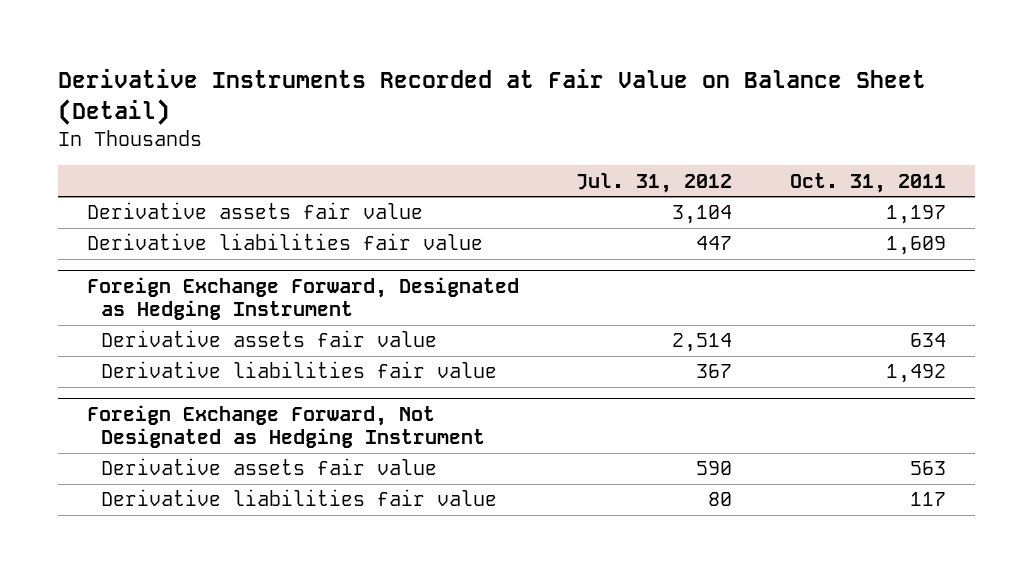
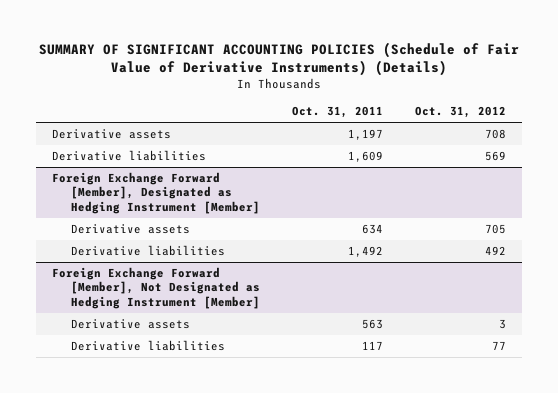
- Derivative Instruments Recorded at Fair Value on Balance Sheet (Detail)
+ SUMMARY OF SIGNIFICANT ACCOUNTING POLICIES (Schedule of Fair Value of Derivative Instruments) (Details)
- | Jul. 31, 2012 | Oct. 31, 2011
+ | Oct. 31, 2011 | Oct. 31, 2012
- Derivative assets fair value | 3,104 | 1,197
- Derivative liabilities fair value | 447 | 1,609
- Foreign Exchange Forward, Designated as Hedging Instrument
- Derivative assets fair value | 2,514 | 634
- Derivative liabilities fair value | 367 | 1,492
- Foreign Exchange Forward, Not Designated as Hedging Instrument
- Derivative assets fair value | 590 | 563
- Derivative liabilities fair value | 80 | 117
+ Derivative assets | 1,197 | 708
+ Derivative liabilities | 1,609 | 569
+ Foreign Exchange Forward [Member], Designated as Hedging Instrument [Member]
+ Derivative assets | 634 | 705
+ Derivative liabilities | 1,492 | 492
+ Foreign Exchange Forward [Member], Not Designated as Hedging Instrument [Member]
+ Derivative assets | 563 | 3
+ Derivative liabilities | 117 | 77

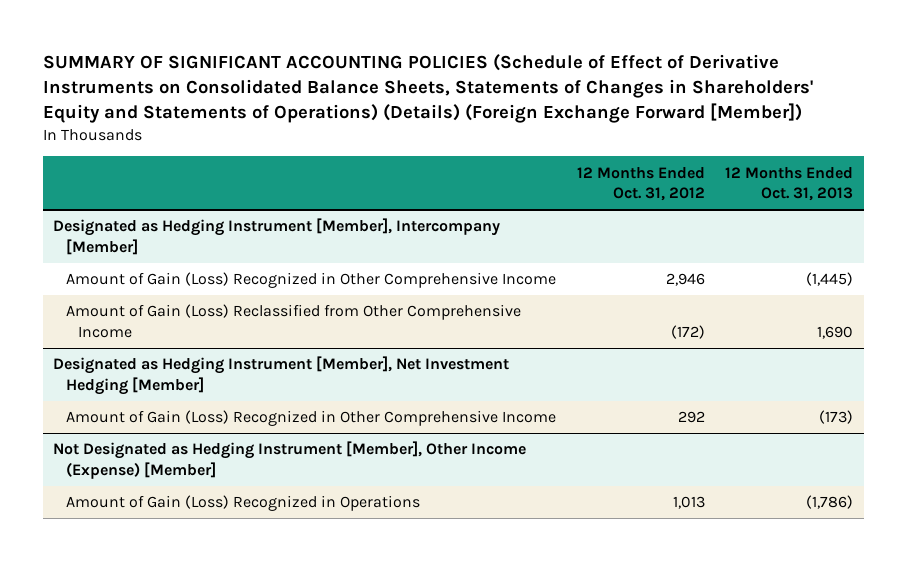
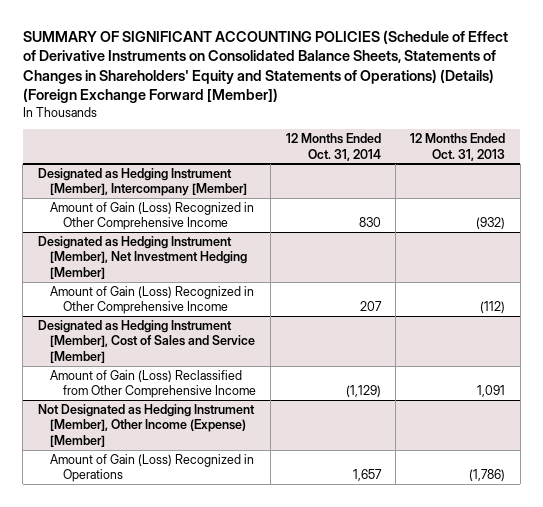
- | 12 Months Ended Oct. 31, 2012 | 12 Months Ended Oct. 31, 2013
+ | 12 Months Ended Oct. 31, 2014 | 12 Months Ended Oct. 31, 2013
@ Designated as Hedging Instrument [Member], Intercompany [Member]
- Amount of Gain (Loss) Recognized in Other Comprehensive Income | 2,946 | (1,445)
- Amount of Gain (Loss) Reclassified from Other Comprehensive Income | (172) | 1,690
+ Amount of Gain (Loss) Recognized in Other Comprehensive Income | 830 | (932)
@ Designated as Hedging Instrument [Member], Net Investment Hedging [Member]
- Amount of Gain (Loss) Recognized in Other Comprehensive Income | 292 | (173)
+ Amount of Gain (Loss) Recognized in Other Comprehensive Income | 207 | (112)
+ Designated as Hedging Instrument [Member], Cost of Sales and Service [Member]
+ Amount of Gain (Loss) Reclassified from Other Comprehensive Income | (1,129) | 1,091

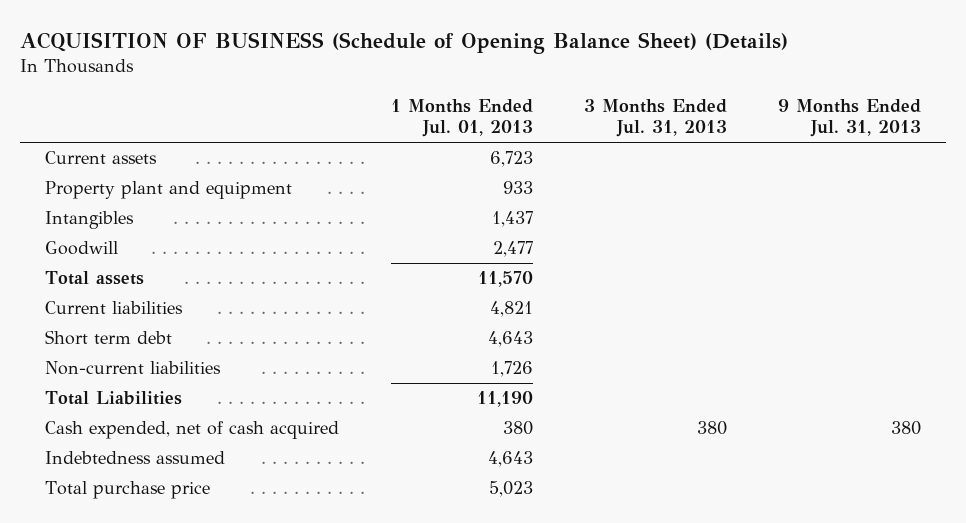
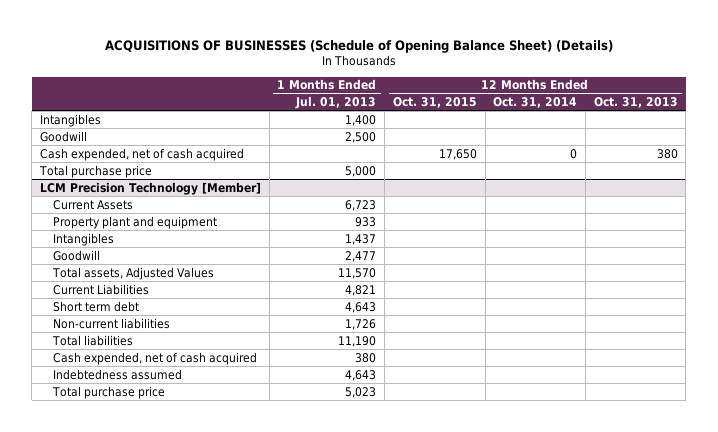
- ACQUISITION OF BUSINESS (Schedule of Opening Balance Sheet) (Details)
+ ACQUISITIONS OF BUSINESSES (Schedule of Opening Balance Sheet) (Details)
- | 1 Months Ended Jul. 01, 2013 | 3 Months Ended Jul. 31, 2013 | 9 Months Ended Jul. 31, 2013
+ | 1 Months Ended Jul. 01, 2013 | 12 Months Ended Oct. 31, 2015 | 12 Months Ended Oct. 31, 2014 | 12 Months Ended Oct. 31, 2013
- Current assets | 6,723 | |
+ Intangibles | 1,400 | | |
+ Goodwill | 2,500 | | |
+ Cash expended, net of cash acquired | | 17,650 | 0 | 380
+ Total purchase price | 5,000 | | |
+ LCM Precision Technology [Member]
+ Current Assets | 6,723 | | |
- Total assets | 11,570 | |
- Current liabilities | 4,821 | |
+ Total assets, Adjusted Values | 11,570 | | |
+ Current Liabilities | 4,821 | | |
- Total Liabilities | 11,190 | |
+ Total liabilities | 11,190 | | |

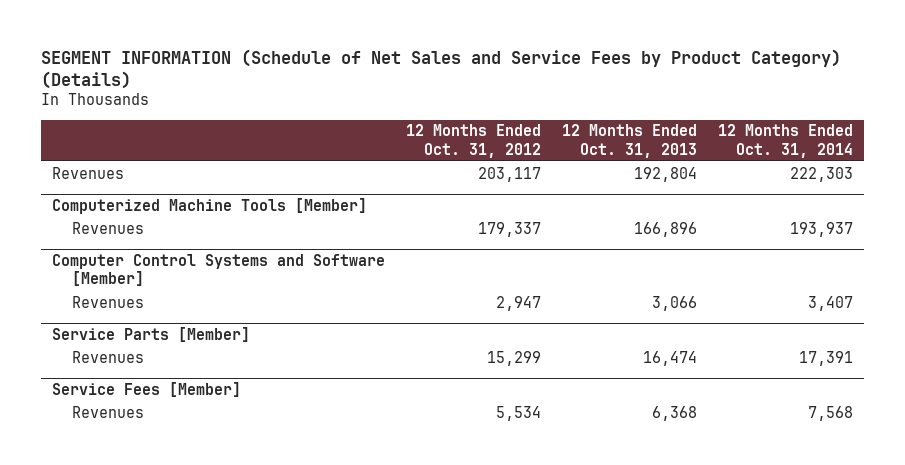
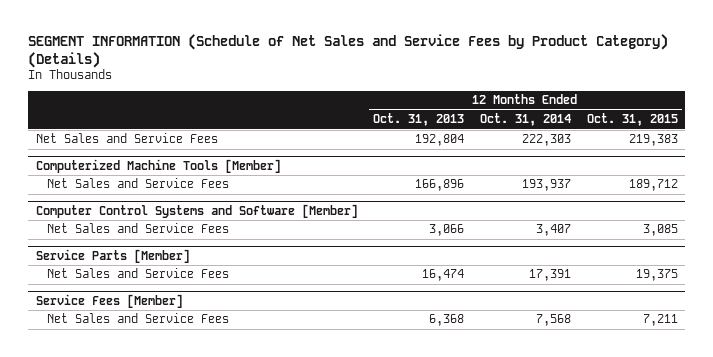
- | 12 Months Ended Oct. 31, 2012 | 12 Months Ended Oct. 31, 2013 | 12 Months Ended Oct. 31, 2014
+ | 12 Months Ended Oct. 31, 2013 | 12 Months Ended Oct. 31, 2014 | 12 Months Ended Oct. 31, 2015
- Revenues | 203,117 | 192,804 | 222,303
+ Net Sales and Service Fees | 192,804 | 222,303 | 219,383
@ Computerized Machine Tools [Member]
- Revenues | 179,337 | 166,896 | 193,937
+ Net Sales and Service Fees | 166,896 | 193,937 | 189,712
@ Computer Control Systems and Software [Member]
- Revenues | 2,947 | 3,066 | 3,407
+ Net Sales and Service Fees | 3,066 | 3,407 | 3,085
@ Service Parts [Member]
- Revenues | 15,299 | 16,474 | 17,391
+ Net Sales and Service Fees | 16,474 | 17,391 | 19,375
@ Service Fees [Member]
- Revenues | 5,534 | 6,368 | 7,568
+ Net Sales and Service Fees | 6,368 | 7,568 | 7,211

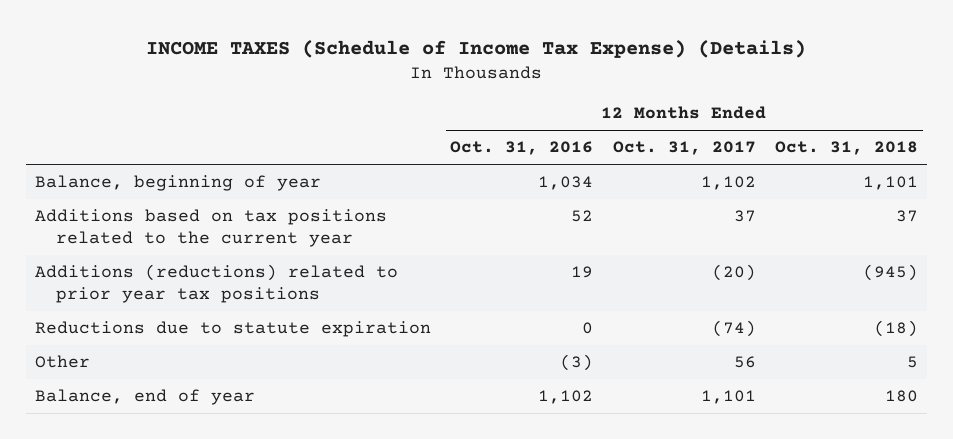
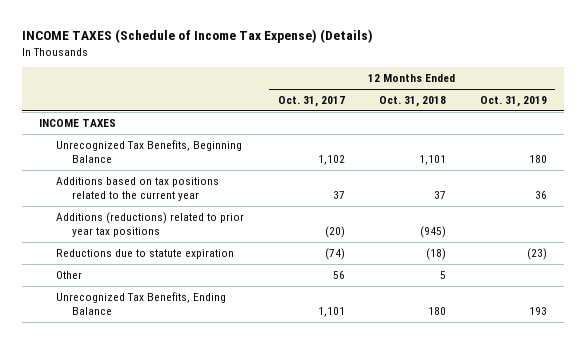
- | 12 Months Ended Oct. 31, 2016 | 12 Months Ended Oct. 31, 2017 | 12 Months Ended Oct. 31, 2018
+ | 12 Months Ended Oct. 31, 2017 | 12 Months Ended Oct. 31, 2018 | 12 Months Ended Oct. 31, 2019
- Balance, beginning of year | 1,034 | 1,102 | 1,101
+ INCOME TAXES
+ Unrecognized Tax Benefits, Beginning Balance | 1,102 | 1,101 | 180
- Balance, end of year | 1,102 | 1,101 | 180
+ Unrecognized Tax Benefits, Ending Balance | 1,101 | 180 | 193

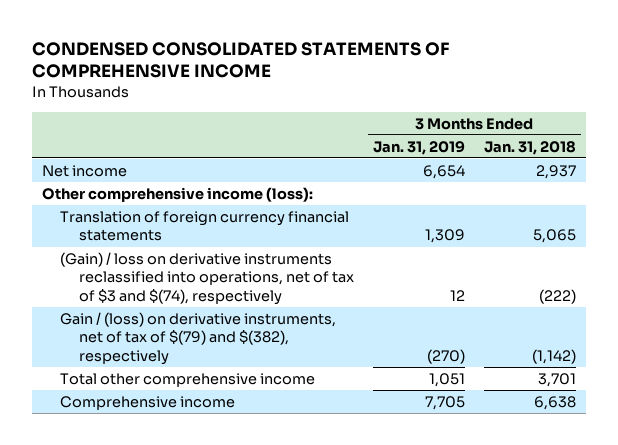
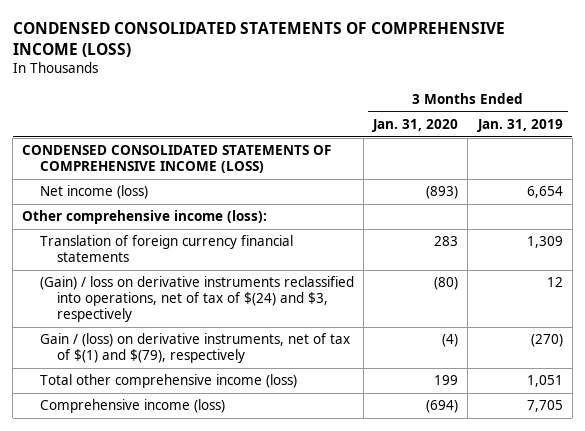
- CONDENSED CONSOLIDATED STATEMENTS OF COMPREHENSIVE INCOME
+ CONDENSED CONSOLIDATED STATEMENTS OF COMPREHENSIVE INCOME (LOSS)
- | 3 Months Ended Jan. 31, 2019 | 3 Months Ended Jan. 31, 2018
+ | 3 Months Ended Jan. 31, 2020 | 3 Months Ended Jan. 31, 2019
- Net income | 6,654 | 2,937
+ CONDENSED CONSOLIDATED STATEMENTS OF COMPREHENSIVE INCOME (LOSS)
+ Net income (loss) | (893) | 6,654
- (Gain) / loss on derivative instruments reclassified into operations, net of tax of $3 and $(74), respectively | 12 | (222)
- Gain / (loss) on derivative instruments, net of tax of $(79) and $(382), respectively | (270) | (1,142)
- Total other comprehensive income | 1,051 | 3,701
- Comprehensive income | 7,705 | 6,638
+ (Gain) / loss on derivative instruments reclassified into operations, net of tax of $(24) and $3, respectively | (80) | 12
+ Gain / (loss) on derivative instruments, net of tax of $(1) and $(79), respectively | (4) | (270)
+ Total other comprehensive income (loss) | 199 | 1,051
+ Comprehensive income (loss) | (694) | 7,705

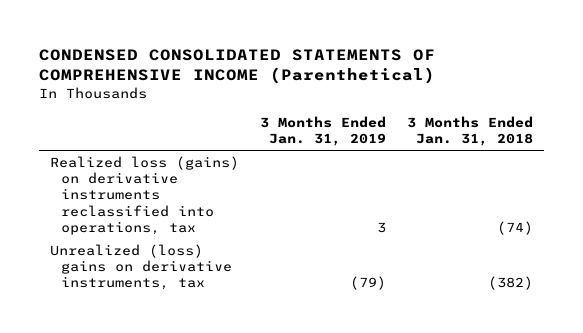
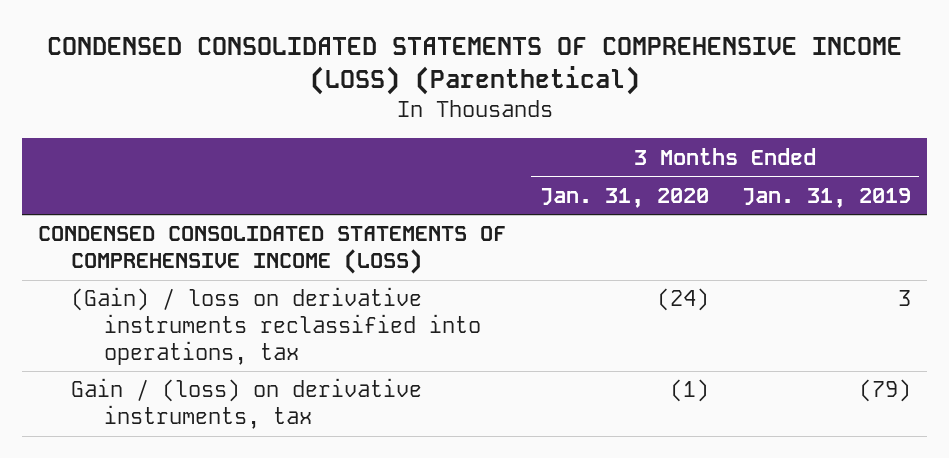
- CONDENSED CONSOLIDATED STATEMENTS OF COMPREHENSIVE INCOME (Parenthetical)
+ CONDENSED CONSOLIDATED STATEMENTS OF COMPREHENSIVE INCOME (LOSS) (Parenthetical)
- | 3 Months Ended Jan. 31, 2019 | 3 Months Ended Jan. 31, 2018
+ | 3 Months Ended Jan. 31, 2020 | 3 Months Ended Jan. 31, 2019
- Realized loss (gains) on derivative instruments reclassified into operations, tax | 3 | (74)
- Unrealized (loss) gains on derivative instruments, tax | (79) | (382)
+ CONDENSED CONSOLIDATED STATEMENTS OF COMPREHENSIVE INCOME (LOSS)
+ (Gain) / loss on derivative instruments reclassified into operations, tax | (24) | 3
+ Gain / (loss) on derivative instruments, tax | (1) | (79)

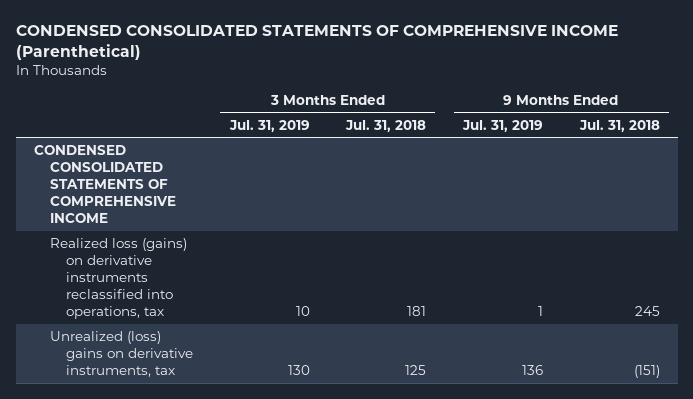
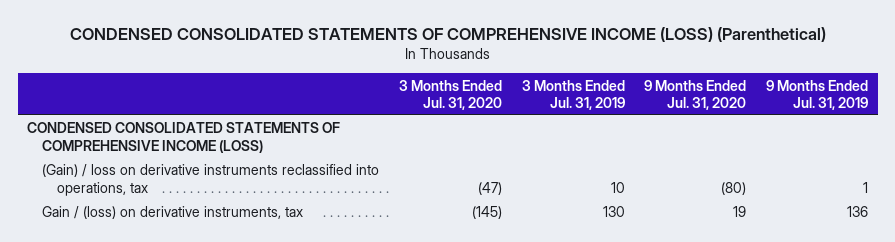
- CONDENSED CONSOLIDATED STATEMENTS OF COMPREHENSIVE INCOME (Parenthetical)
+ CONDENSED CONSOLIDATED STATEMENTS OF COMPREHENSIVE INCOME (LOSS) (Parenthetical)
- | 3 Months Ended Jul. 31, 2019 | 3 Months Ended Jul. 31, 2018 | 9 Months Ended Jul. 31, 2019 | 9 Months Ended Jul. 31, 2018
+ | 3 Months Ended Jul. 31, 2020 | 3 Months Ended Jul. 31, 2019 | 9 Months Ended Jul. 31, 2020 | 9 Months Ended Jul. 31, 2019
- CONDENSED CONSOLIDATED STATEMENTS OF COMPREHENSIVE INCOME
- Realized loss (gains) on derivative instruments reclassified into operations, tax | 10 | 181 | 1 | 245
- Unrealized (loss) gains on derivative instruments, tax | 130 | 125 | 136 | (151)
+ CONDENSED CONSOLIDATED STATEMENTS OF COMPREHENSIVE INCOME (LOSS)
+ (Gain) / loss on derivative instruments reclassified into operations, tax | (47) | 10 | (80) | 1
+ Gain / (loss) on derivative instruments, tax | (145) | 130 | 19 | 136

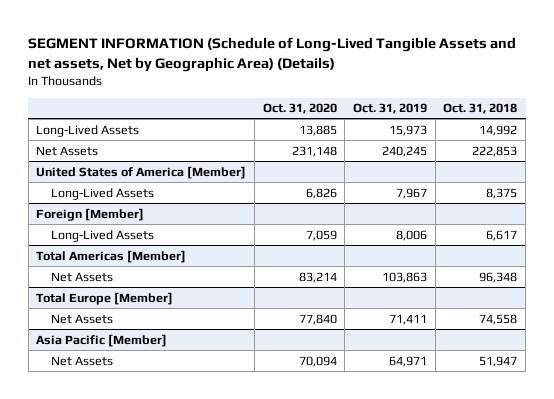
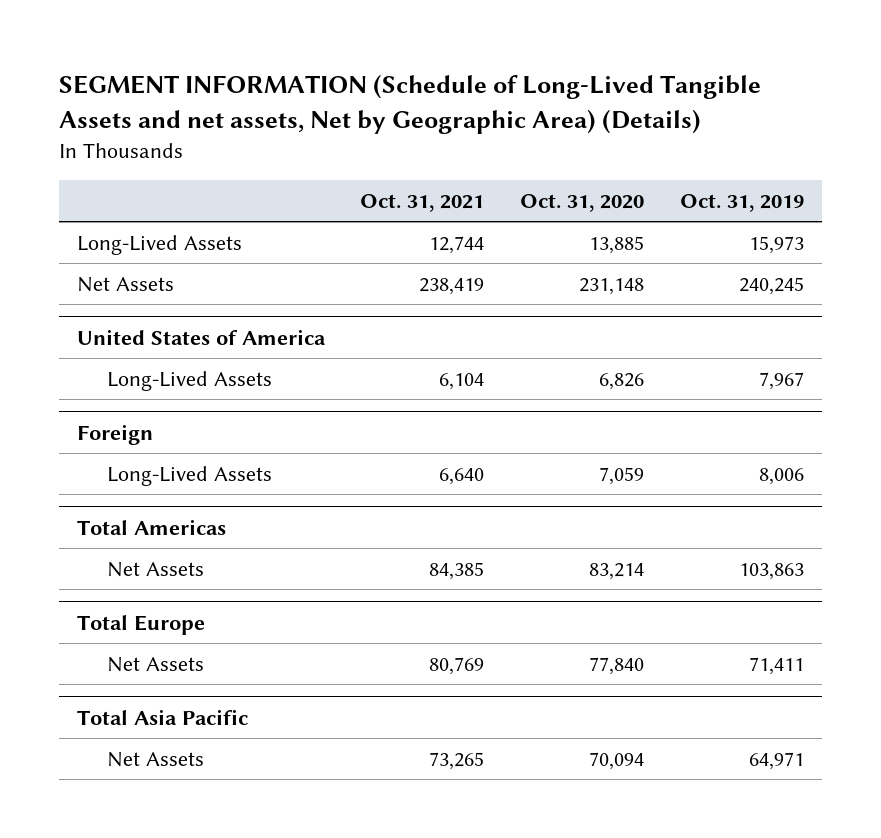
- | Oct. 31, 2020 | Oct. 31, 2019 | Oct. 31, 2018
+ | Oct. 31, 2021 | Oct. 31, 2020 | Oct. 31, 2019
- United States of America [Member]
+ United States of America
- Foreign [Member]
+ Foreign
- Total Americas [Member]
+ Total Americas
- Total Europe [Member]
+ Total Europe
- Asia Pacific [Member]
+ Total Asia Pacific

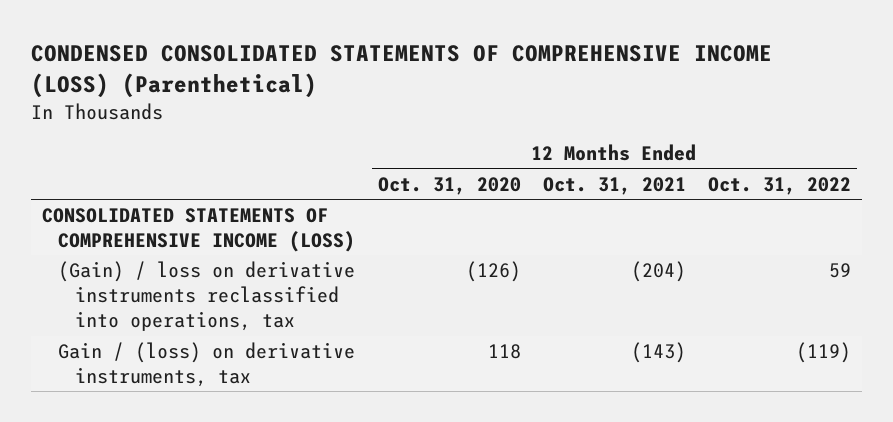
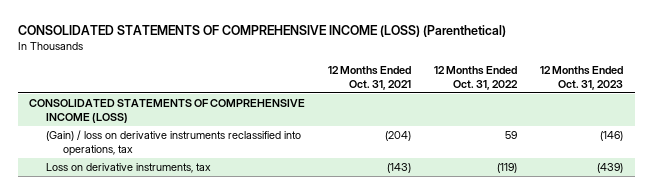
- CONDENSED CONSOLIDATED STATEMENTS OF COMPREHENSIVE INCOME (LOSS) (Parenthetical)
+ CONSOLIDATED STATEMENTS OF COMPREHENSIVE INCOME (LOSS) (Parenthetical)
- | 12 Months Ended Oct. 31, 2020 | 12 Months Ended Oct. 31, 2021 | 12 Months Ended Oct. 31, 2022
+ | 12 Months Ended Oct. 31, 2021 | 12 Months Ended Oct. 31, 2022 | 12 Months Ended Oct. 31, 2023
- Gain / (loss) on derivative instruments, tax | 118 | (143) | (119)
+ Loss on derivative instruments, tax | (143) | (119) | (439)

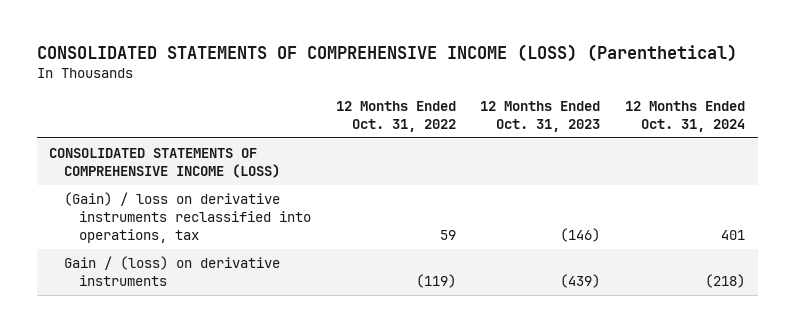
- | 12 Months Ended Oct. 31, 2021 | 12 Months Ended Oct. 31, 2022 | 12 Months Ended Oct. 31, 2023
+ | 12 Months Ended Oct. 31, 2022 | 12 Months Ended Oct. 31, 2023 | 12 Months Ended Oct. 31, 2024
- Loss on derivative instruments, tax | (143) | (119) | (439)
+ Gain / (loss) on derivative instruments | (119) | (439) | (218)

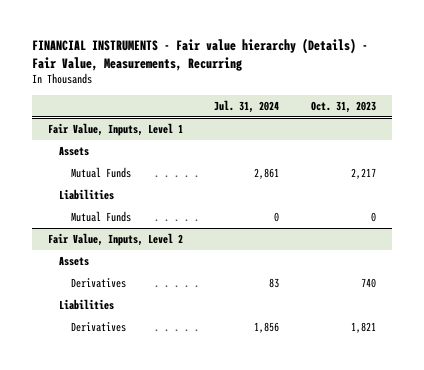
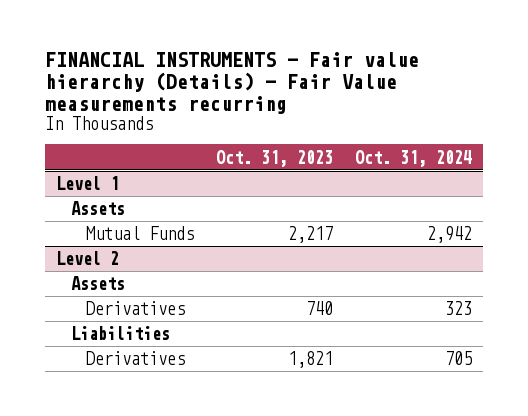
- FINANCIAL INSTRUMENTS - Fair value hierarchy (Details) - Fair Value, Measurements, Recurring
+ FINANCIAL INSTRUMENTS - Fair value hierarchy (Details) - Fair Value measurements recurring
- | Jul. 31, 2024 | Oct. 31, 2023
+ | Oct. 31, 2023 | Oct. 31, 2024
- Fair Value, Inputs, Level 1
+ Level 1
- Liabilities
- Mutual Funds | 0 | 0
- Fair Value, Inputs, Level 2
+ Level 2

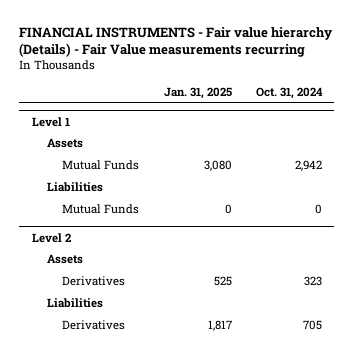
- | Oct. 31, 2023 | Oct. 31, 2024
+ | Jan. 31, 2025 | Oct. 31, 2024
@ Level 1
+ Liabilities
+ Mutual Funds | 0 | 0

